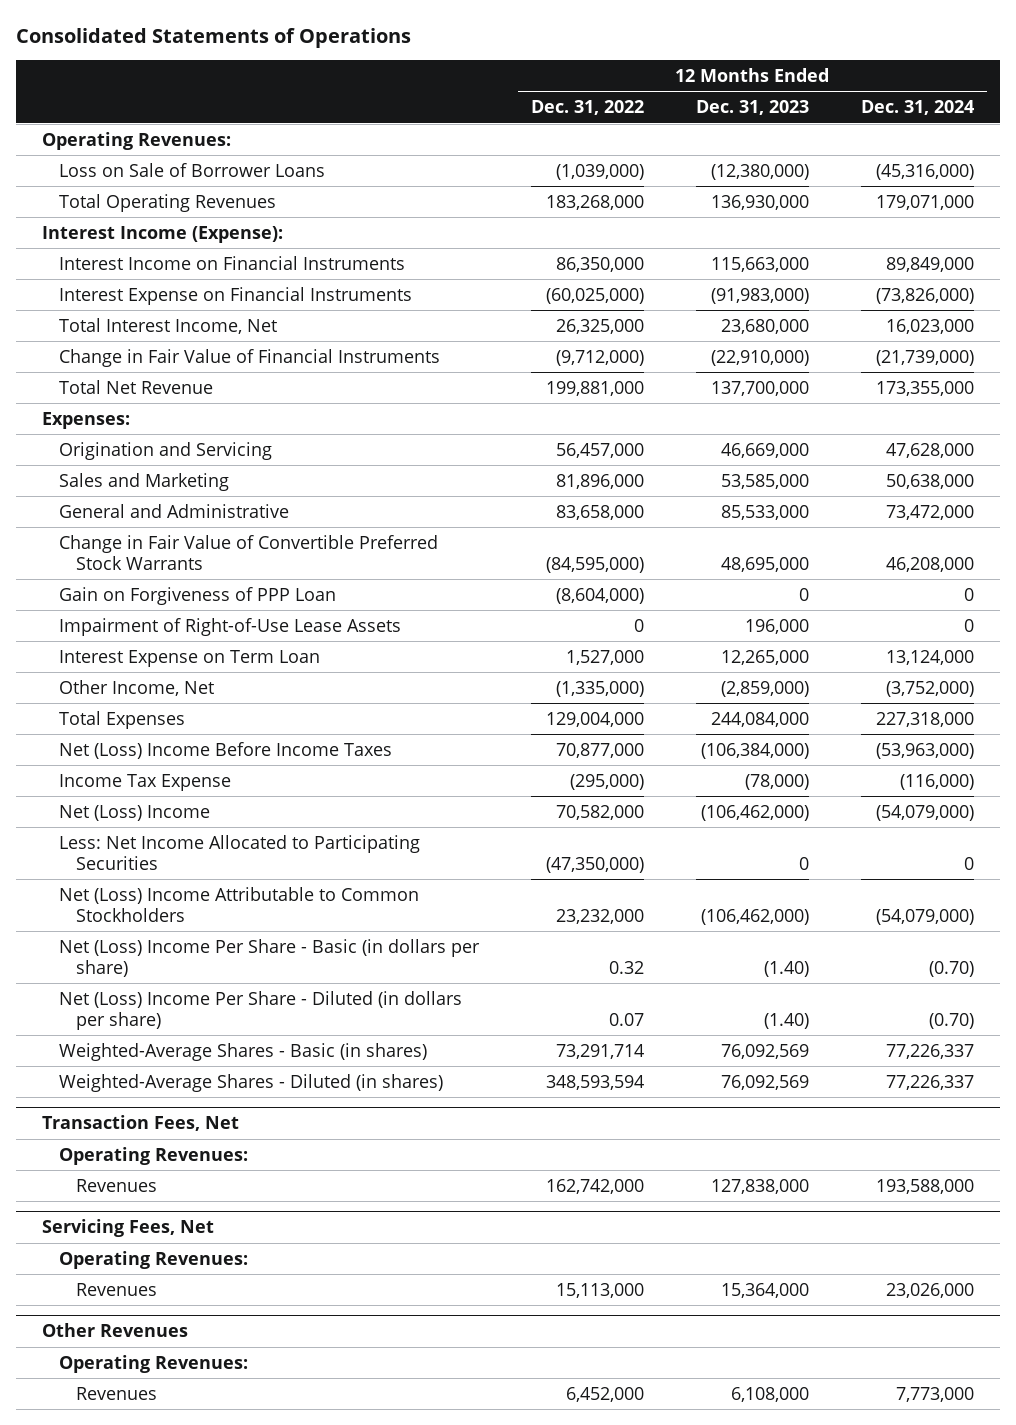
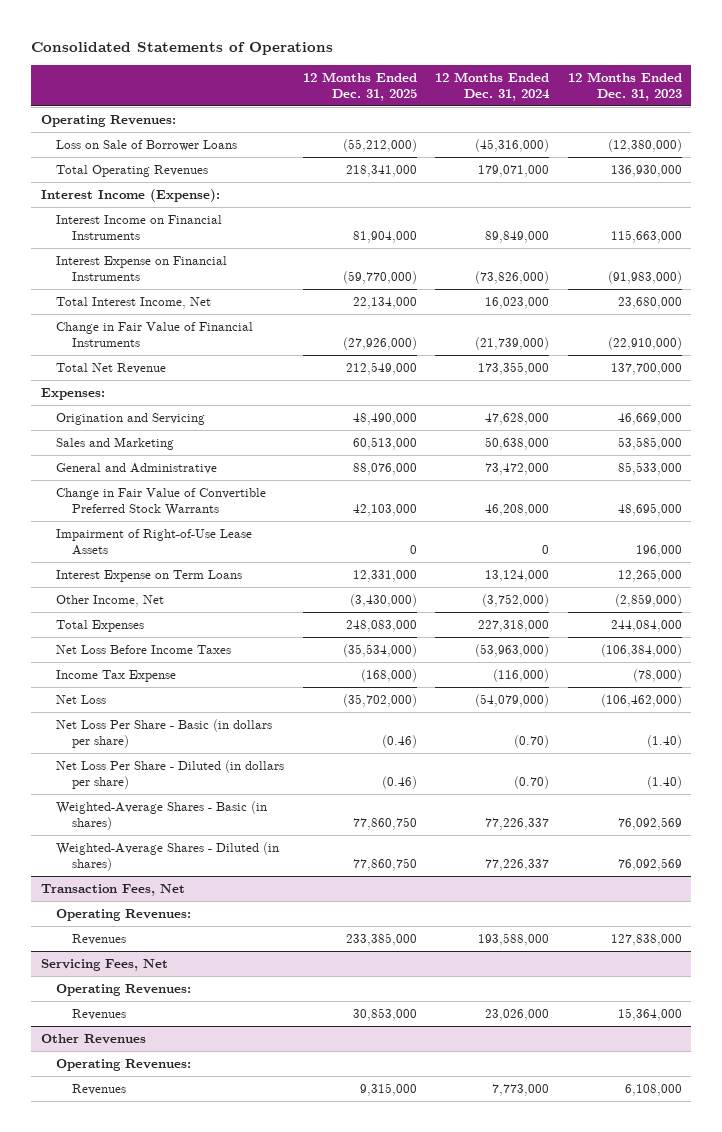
- | 12 Months Ended Dec. 31, 2022 | 12 Months Ended Dec. 31, 2023 | 12 Months Ended Dec. 31, 2024
+ | 12 Months Ended Dec. 31, 2025 | 12 Months Ended Dec. 31, 2024 | 12 Months Ended Dec. 31, 2023
- Gain on Forgiveness of PPP Loan | (8,604,000) | 0 | 0
- Interest Expense on Term Loan | 1,527,000 | 12,265,000 | 13,124,000
+ Interest Expense on Term Loans | 12,331,000 | 13,124,000 | 12,265,000
- Net (Loss) Income Before Income Taxes | 70,877,000 | (106,384,000) | (53,963,000)
+ Net Loss Before Income Taxes | (35,534,000) | (53,963,000) | (106,384,000)
- Net (Loss) Income | 70,582,000 | (106,462,000) | (54,079,000)
- Less: Net Income Allocated to Participating Securities | (47,350,000) | 0 | 0
- Net (Loss) Income Attributable to Common Stockholders | 23,232,000 | (106,462,000) | (54,079,000)
- Net (Loss) Income Per Share - Basic (in dollars per share) | 0.32 | (1.40) | (0.70)
- Net (Loss) Income Per Share - Diluted (in dollars per share) | 0.07 | (1.40) | (0.70)
+ Net Loss | (35,702,000) | (54,079,000) | (106,462,000)
+ Net Loss Per Share - Basic (in dollars per share) | (0.46) | (0.70) | (1.40)
+ Net Loss Per Share - Diluted (in dollars per share) | (0.46) | (0.70) | (1.40)

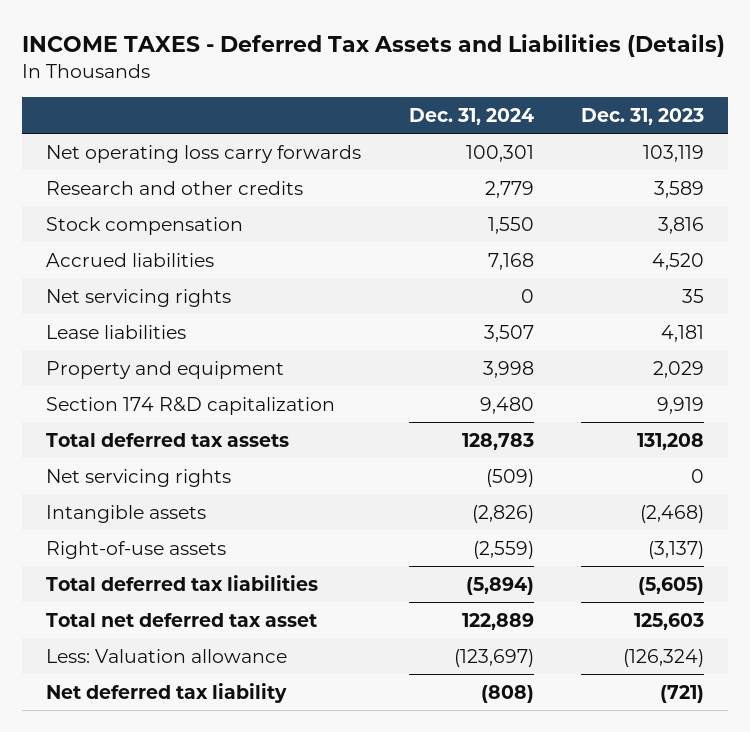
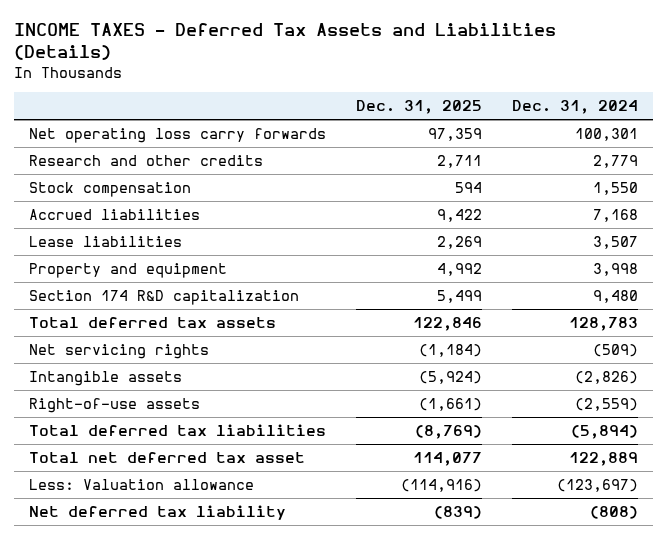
- | Dec. 31, 2024 | Dec. 31, 2023
+ | Dec. 31, 2025 | Dec. 31, 2024
- Net servicing rights | 0 | 35

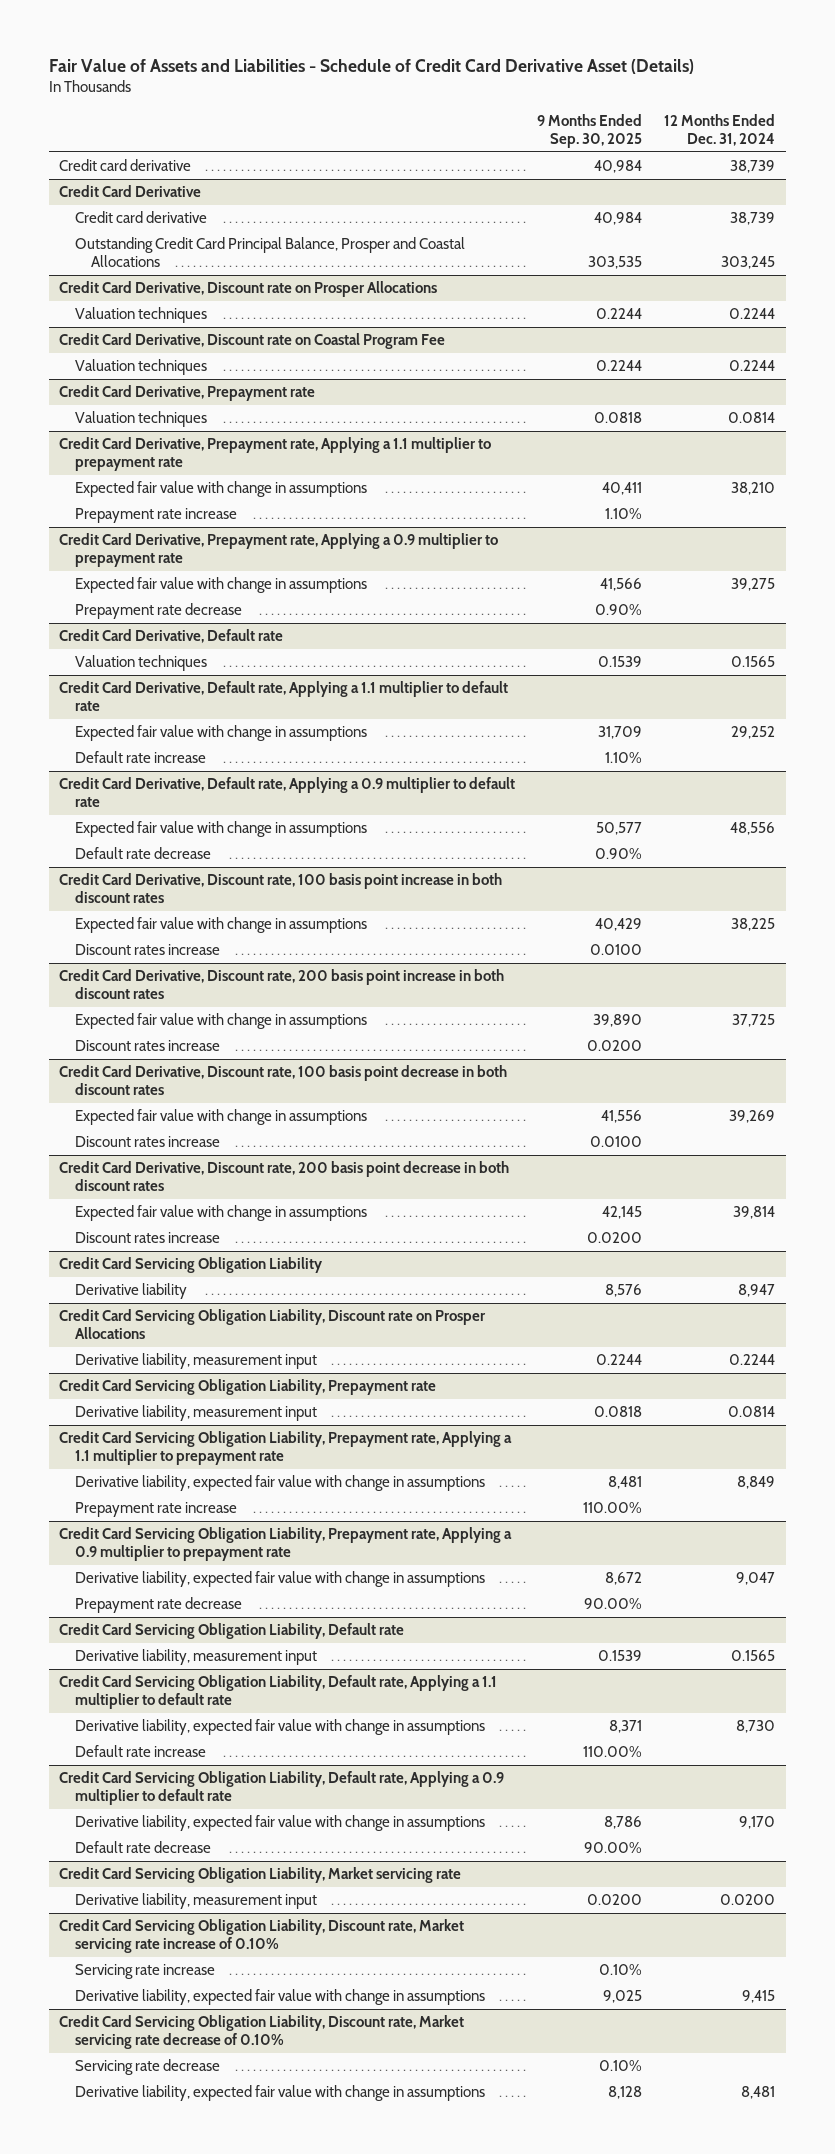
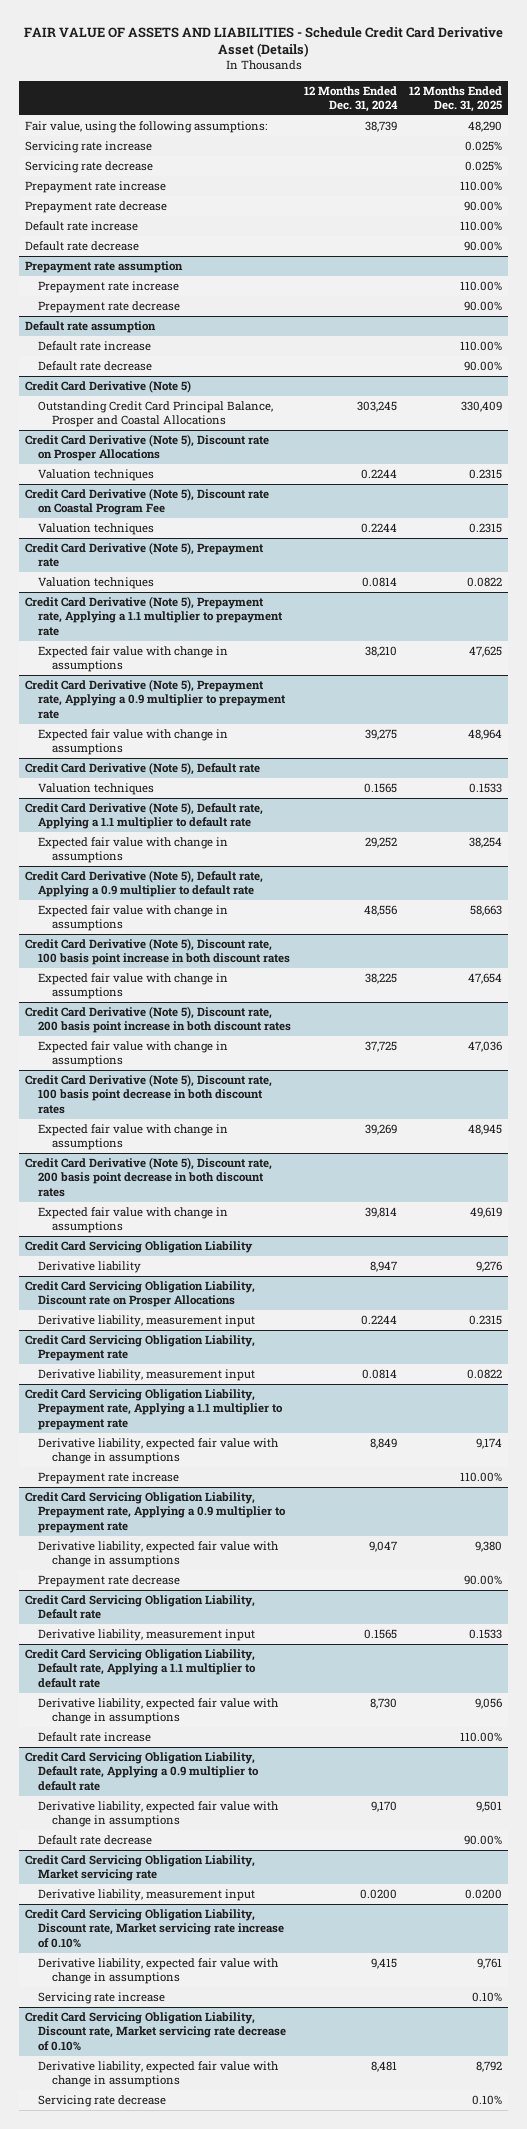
- Fair Value of Assets and Liabilities - Schedule of Credit Card Derivative Asset (Details)
+ FAIR VALUE OF ASSETS AND LIABILITIES - Schedule Credit Card Derivative Asset (Details)
- | 9 Months Ended Sep. 30, 2025 | 12 Months Ended Dec. 31, 2024
+ | 12 Months Ended Dec. 31, 2024 | 12 Months Ended Dec. 31, 2025
- Credit card derivative | 40,984 | 38,739
- Credit Card Derivative
- Credit card derivative | 40,984 | 38,739
+ Fair value, using the following assumptions: | 38,739 | 48,290
+ Servicing rate increase | | 0.025%
+ Servicing rate decrease | | 0.025%
+ Prepayment rate increase | | 110.00%
+ Prepayment rate decrease | | 90.00%
+ Default rate increase | | 110.00%
+ Default rate decrease | | 90.00%
+ Prepayment rate assumption
+ Prepayment rate increase | | 110.00%
+ Prepayment rate decrease | | 90.00%
+ Default rate assumption
+ Default rate increase | | 110.00%
+ Default rate decrease | | 90.00%
+ Credit Card Derivative (Note 5)
- Credit Card Derivative, Discount rate on Prosper Allocations
+ Credit Card Derivative (Note 5), Discount rate on Prosper Allocations
- Credit Card Derivative, Discount rate on Coastal Program Fee
+ Credit Card Derivative (Note 5), Discount rate on Coastal Program Fee
- Credit Card Derivative, Prepayment rate
+ Credit Card Derivative (Note 5), Prepayment rate
- Credit Card Derivative, Prepayment rate, Applying a 1.1 multiplier to prepayment rate
+ Credit Card Derivative (Note 5), Prepayment rate, Applying a 1.1 multiplier to prepayment rate
- Prepayment rate increase | 1.10% |
- Credit Card Derivative, Prepayment rate, Applying a 0.9 multiplier to prepayment rate
+ Credit Card Derivative (Note 5), Prepayment rate, Applying a 0.9 multiplier to prepayment rate
- Prepayment rate decrease | 0.90% |
- Credit Card Derivative, Default rate
+ Credit Card Derivative (Note 5), Default rate
- Credit Card Derivative, Default rate, Applying a 1.1 multiplier to default rate
+ Credit Card Derivative (Note 5), Default rate, Applying a 1.1 multiplier to default rate
- Default rate increase | 1.10% |
- Credit Card Derivative, Default rate, Applying a 0.9 multiplier to default rate
+ Credit Card Derivative (Note 5), Default rate, Applying a 0.9 multiplier to default rate
- Default rate decrease | 0.90% |
- Credit Card Derivative, Discount rate, 100 basis point increase in both discount rates
+ Credit Card Derivative (Note 5), Discount rate, 100 basis point increase in both discount rates
- Discount rates increase | 0.0100 |
- Credit Card Derivative, Discount rate, 200 basis point increase in both discount rates
+ Credit Card Derivative (Note 5), Discount rate, 200 basis point increase in both discount rates
- Discount rates increase | 0.0200 |
- Credit Card Derivative, Discount rate, 100 basis point decrease in both discount rates
+ Credit Card Derivative (Note 5), Discount rate, 100 basis point decrease in both discount rates
- Discount rates increase | 0.0100 |
- Credit Card Derivative, Discount rate, 200 basis point decrease in both discount rates
+ Credit Card Derivative (Note 5), Discount rate, 200 basis point decrease in both discount rates
- Discount rates increase | 0.0200 |
@ Credit Card Servicing Obligation Liability, Discount rate, Market servicing rate increase of 0.10%
moved down: Servicing rate increase | | 0.10%
@ Credit Card Servicing Obligation Liability, Discount rate, Market servicing rate decrease of 0.10%
moved down: Servicing rate decrease | | 0.10%

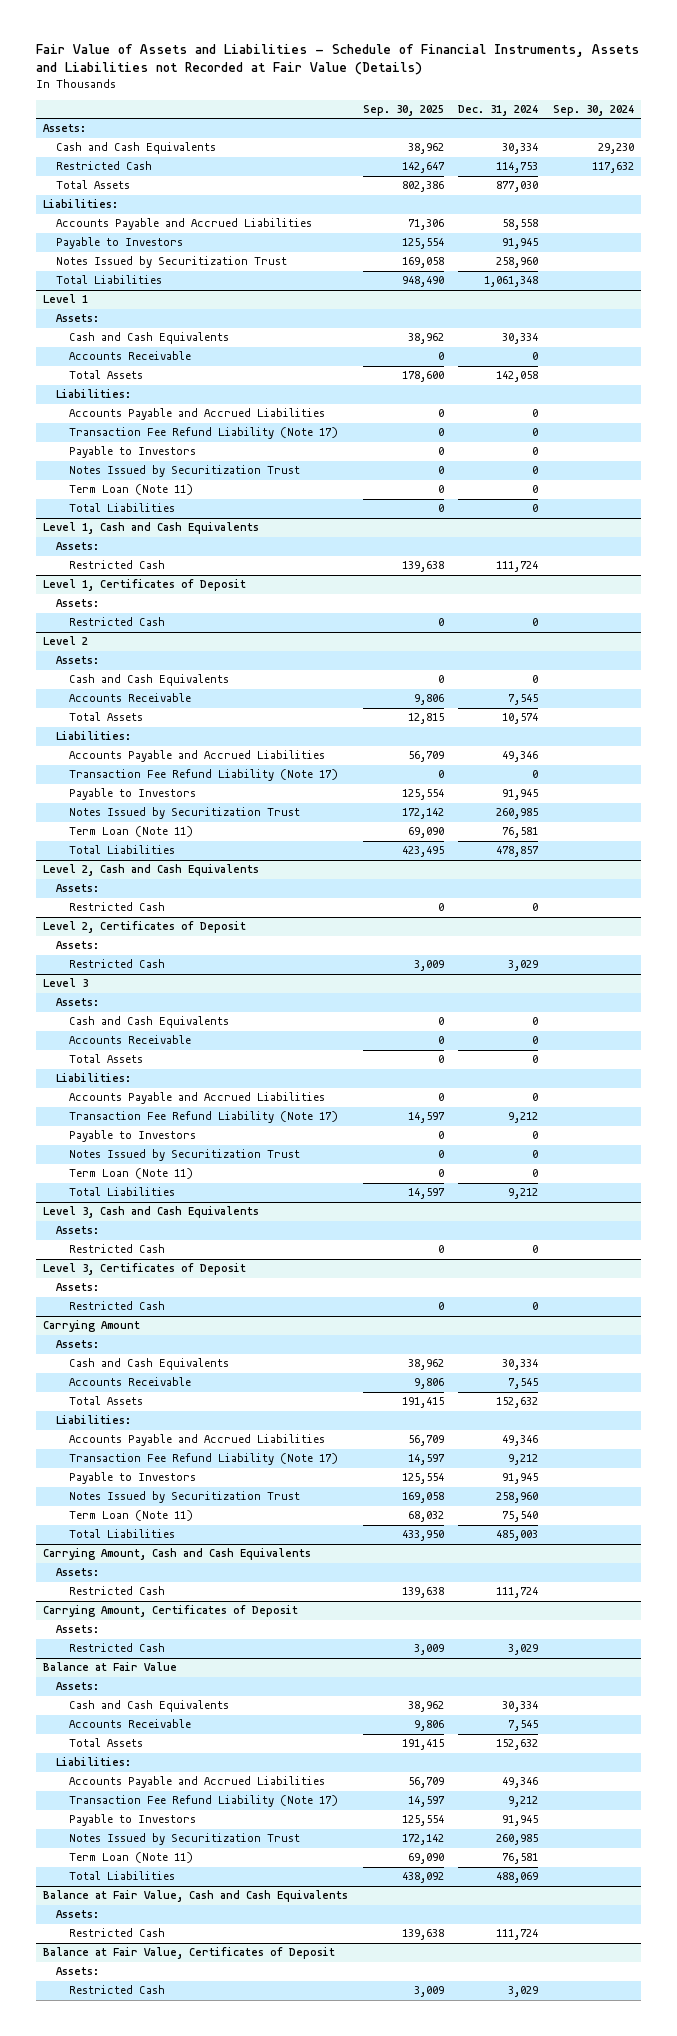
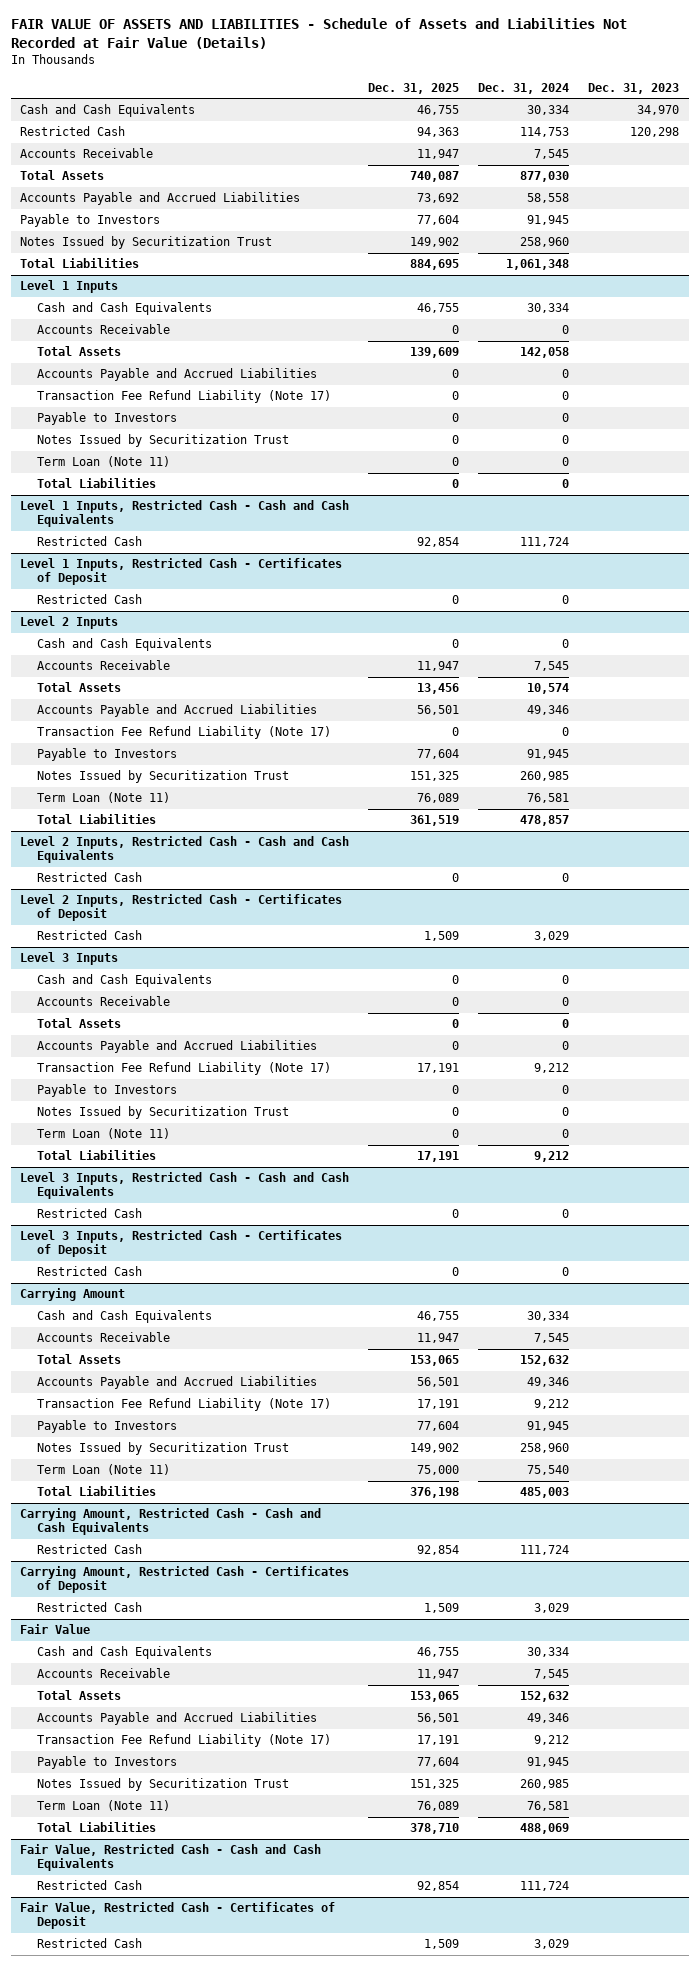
- Fair Value of Assets and Liabilities - Schedule of Financial Instruments, Assets and Liabilities not Recorded at Fair Value (Details)
+ FAIR VALUE OF ASSETS AND LIABILITIES - Schedule of Assets and Liabilities Not Recorded at Fair Value (Details)
- | Sep. 30, 2025 | Dec. 31, 2024 | Sep. 30, 2024
+ | Dec. 31, 2025 | Dec. 31, 2024 | Dec. 31, 2023
- Assets:
+ Accounts Receivable | 11,947 | 7,545 |
- Liabilities:
- Level 1
- Assets:
+ Level 1 Inputs
- Liabilities:
- Level 1, Cash and Cash Equivalents
- Assets:
+ Level 1 Inputs, Restricted Cash - Cash and Cash Equivalents
- Level 1, Certificates of Deposit
- Assets:
+ Level 1 Inputs, Restricted Cash - Certificates of Deposit
- Level 2
- Assets:
+ Level 2 Inputs
- Liabilities:
- Level 2, Cash and Cash Equivalents
- Assets:
+ Level 2 Inputs, Restricted Cash - Cash and Cash Equivalents
- Level 2, Certificates of Deposit
- Assets:
+ Level 2 Inputs, Restricted Cash - Certificates of Deposit
- Level 3
- Assets:
+ Level 3 Inputs
- Liabilities:
- Level 3, Cash and Cash Equivalents
- Assets:
+ Level 3 Inputs, Restricted Cash - Cash and Cash Equivalents
- Level 3, Certificates of Deposit
- Assets:
+ Level 3 Inputs, Restricted Cash - Certificates of Deposit
@ Carrying Amount
- Assets:
- Liabilities:
- Carrying Amount, Cash and Cash Equivalents
- Assets:
+ Carrying Amount, Restricted Cash - Cash and Cash Equivalents
- Carrying Amount, Certificates of Deposit
- Assets:
+ Carrying Amount, Restricted Cash - Certificates of Deposit
- Balance at Fair Value
- Assets:
+ Fair Value
- Liabilities:
- Balance at Fair Value, Cash and Cash Equivalents
- Assets:
+ Fair Value, Restricted Cash - Cash and Cash Equivalents
- Balance at Fair Value, Certificates of Deposit
- Assets:
+ Fair Value, Restricted Cash - Certificates of Deposit

